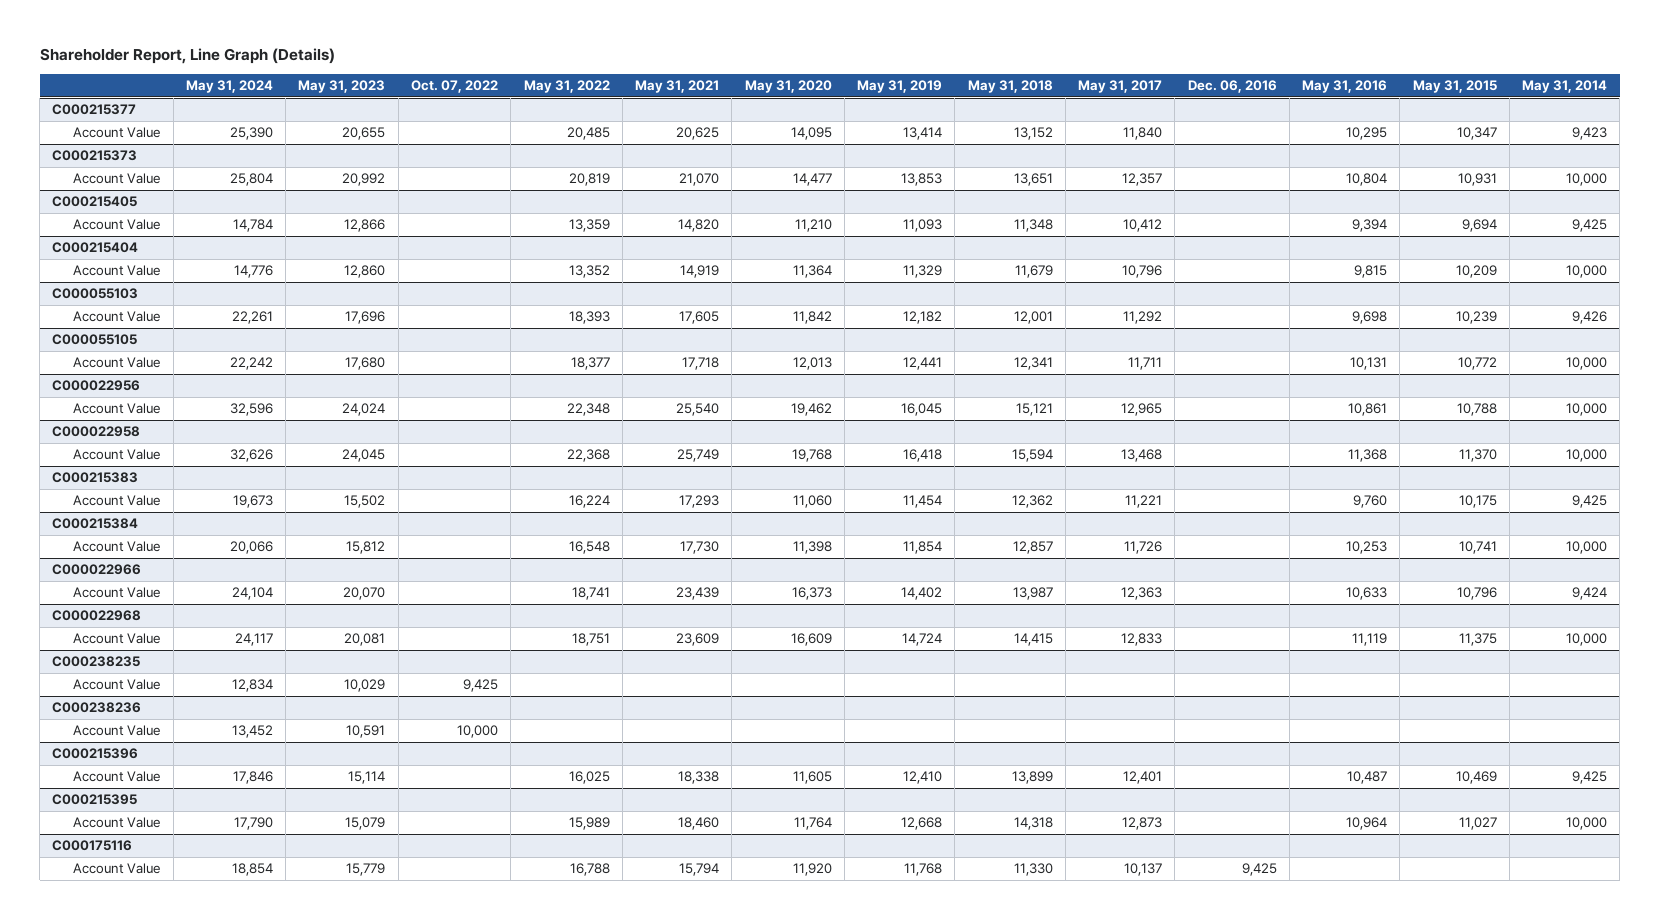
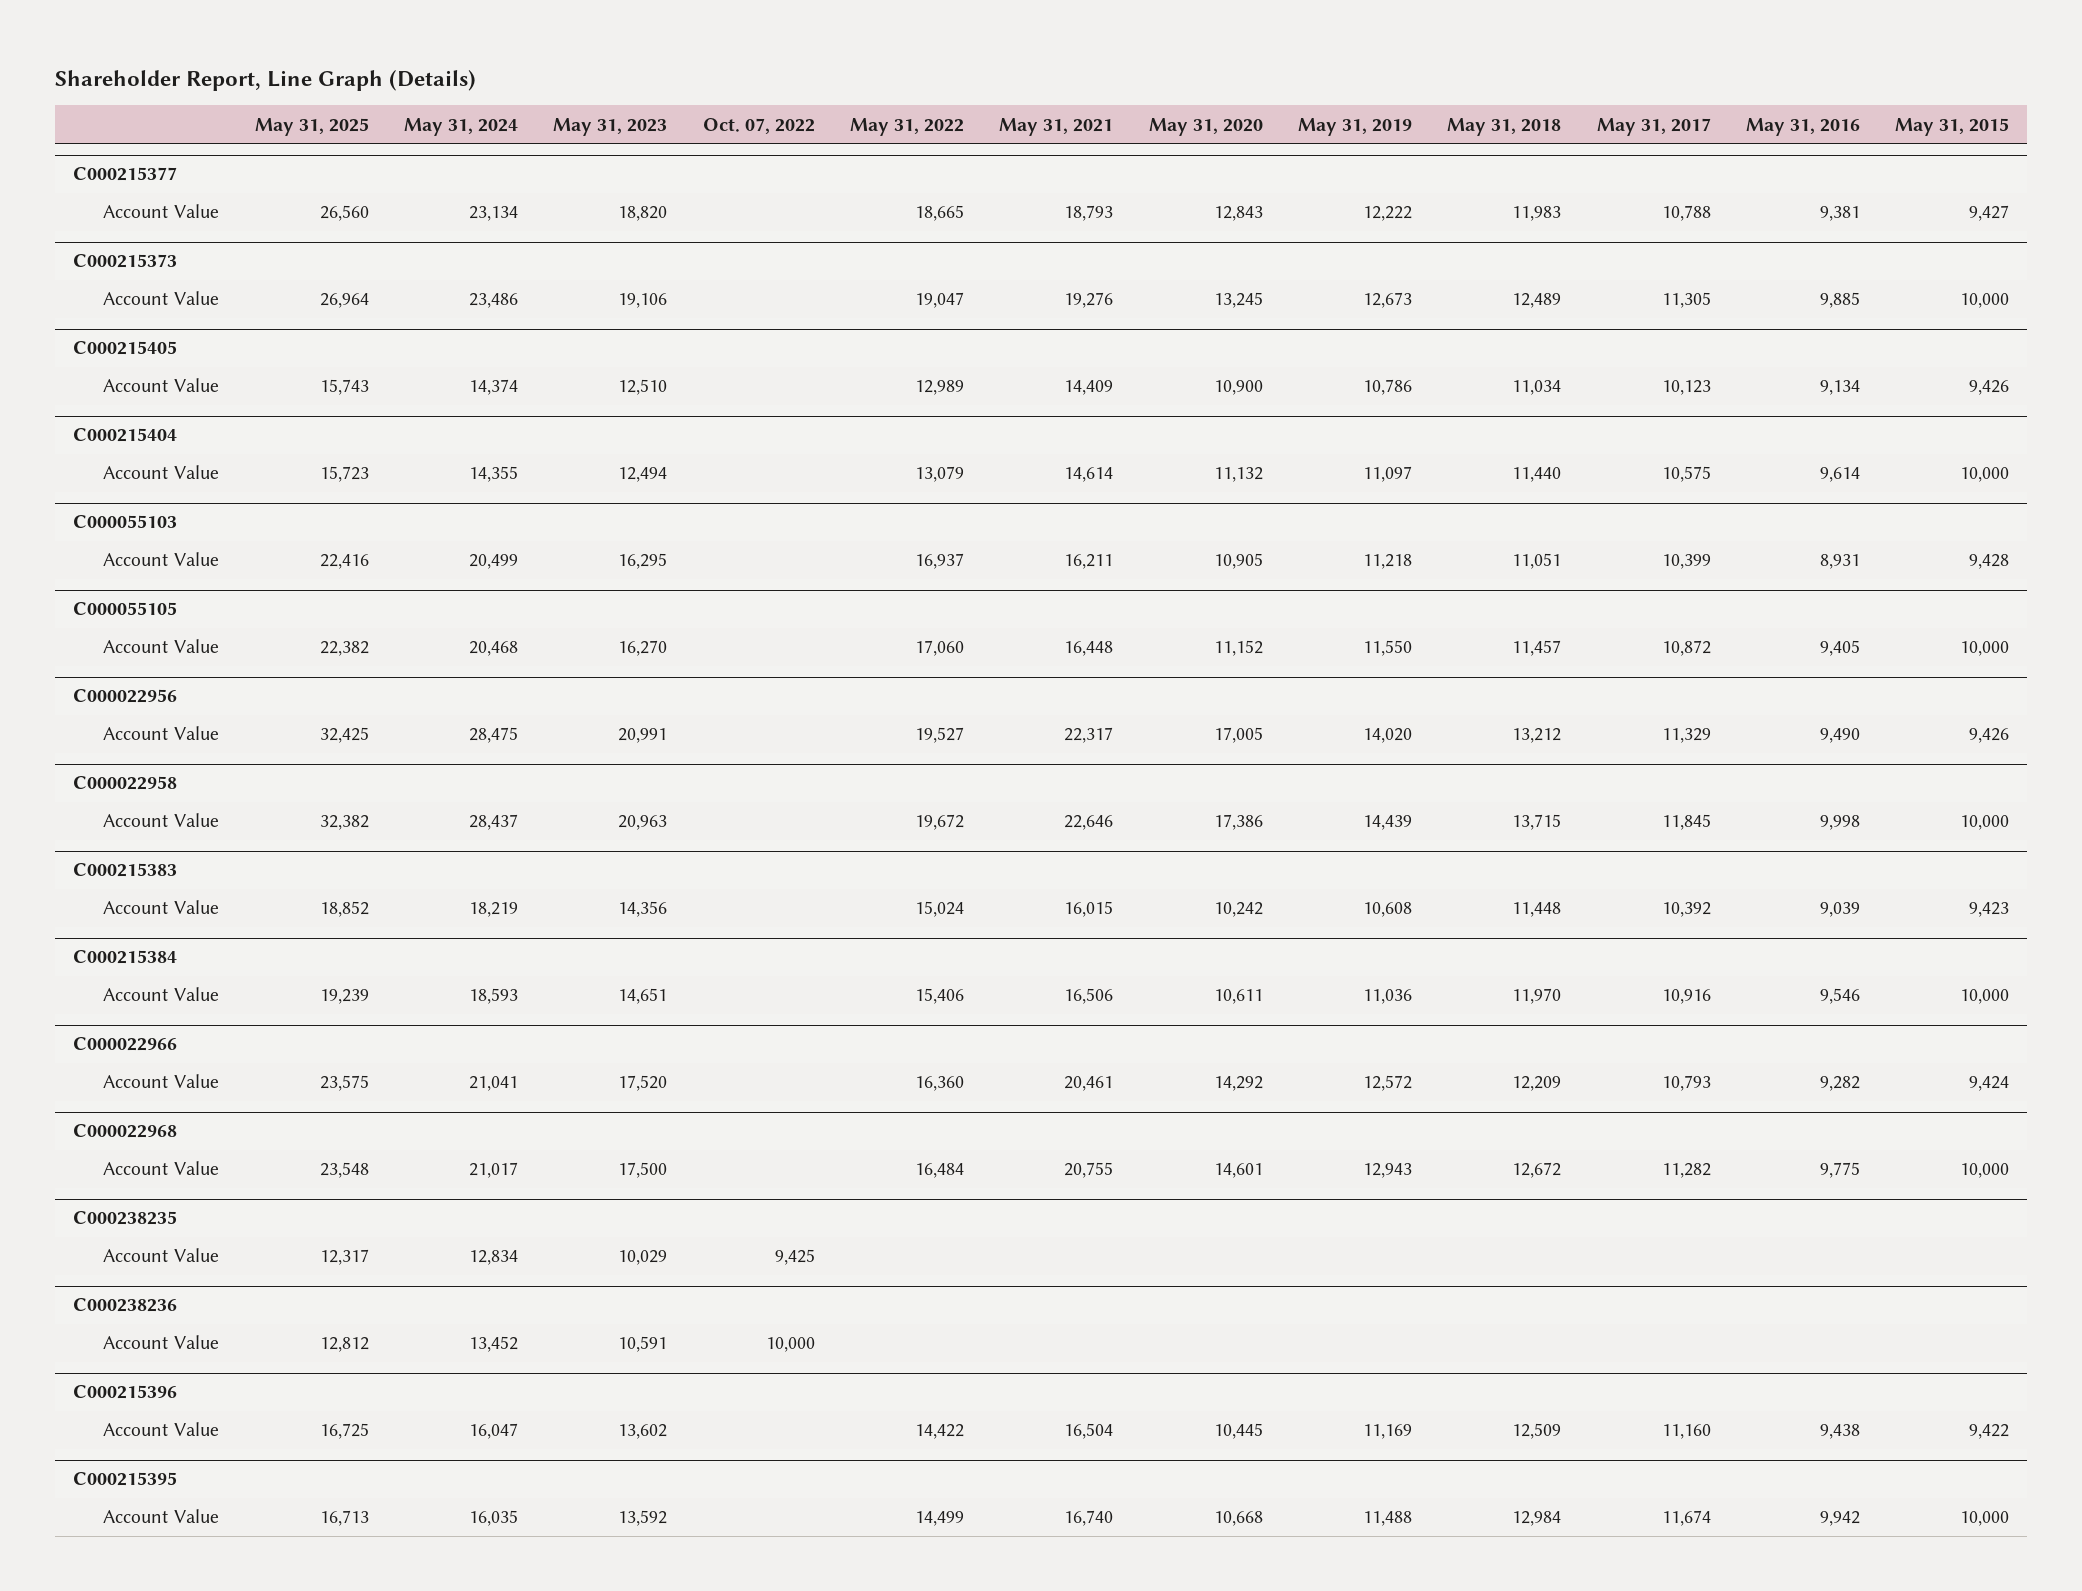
- | May 31, 2024 | May 31, 2023 | Oct. 07, 2022 | May 31, 2022 | May 31, 2021 | May 31, 2020 | May 31, 2019 | May 31, 2018 | May 31, 2017 | Dec. 06, 2016 | May 31, 2016 | May 31, 2015 | May 31, 2014
+ | May 31, 2025 | May 31, 2024 | May 31, 2023 | Oct. 07, 2022 | May 31, 2022 | May 31, 2021 | May 31, 2020 | May 31, 2019 | May 31, 2018 | May 31, 2017 | May 31, 2016 | May 31, 2015
@ C000215377
- Account Value | 25,390 | 20,655 | | 20,485 | 20,625 | 14,095 | 13,414 | 13,152 | 11,840 | | 10,295 | 10,347 | 9,423
+ Account Value | 26,560 | 23,134 | 18,820 | | 18,665 | 18,793 | 12,843 | 12,222 | 11,983 | 10,788 | 9,381 | 9,427
@ C000215373
- Account Value | 25,804 | 20,992 | | 20,819 | 21,070 | 14,477 | 13,853 | 13,651 | 12,357 | | 10,804 | 10,931 | 10,000
+ Account Value | 26,964 | 23,486 | 19,106 | | 19,047 | 19,276 | 13,245 | 12,673 | 12,489 | 11,305 | 9,885 | 10,000
@ C000215405
- Account Value | 14,784 | 12,866 | | 13,359 | 14,820 | 11,210 | 11,093 | 11,348 | 10,412 | | 9,394 | 9,694 | 9,425
+ Account Value | 15,743 | 14,374 | 12,510 | | 12,989 | 14,409 | 10,900 | 10,786 | 11,034 | 10,123 | 9,134 | 9,426
@ C000215404
- Account Value | 14,776 | 12,860 | | 13,352 | 14,919 | 11,364 | 11,329 | 11,679 | 10,796 | | 9,815 | 10,209 | 10,000
+ Account Value | 15,723 | 14,355 | 12,494 | | 13,079 | 14,614 | 11,132 | 11,097 | 11,440 | 10,575 | 9,614 | 10,000
@ C000055103
- Account Value | 22,261 | 17,696 | | 18,393 | 17,605 | 11,842 | 12,182 | 12,001 | 11,292 | | 9,698 | 10,239 | 9,426
+ Account Value | 22,416 | 20,499 | 16,295 | | 16,937 | 16,211 | 10,905 | 11,218 | 11,051 | 10,399 | 8,931 | 9,428
@ C000055105
- Account Value | 22,242 | 17,680 | | 18,377 | 17,718 | 12,013 | 12,441 | 12,341 | 11,711 | | 10,131 | 10,772 | 10,000
+ Account Value | 22,382 | 20,468 | 16,270 | | 17,060 | 16,448 | 11,152 | 11,550 | 11,457 | 10,872 | 9,405 | 10,000
@ C000022956
- Account Value | 32,596 | 24,024 | | 22,348 | 25,540 | 19,462 | 16,045 | 15,121 | 12,965 | | 10,861 | 10,788 | 10,000
+ Account Value | 32,425 | 28,475 | 20,991 | | 19,527 | 22,317 | 17,005 | 14,020 | 13,212 | 11,329 | 9,490 | 9,426
@ C000022958
- Account Value | 32,626 | 24,045 | | 22,368 | 25,749 | 19,768 | 16,418 | 15,594 | 13,468 | | 11,368 | 11,370 | 10,000
+ Account Value | 32,382 | 28,437 | 20,963 | | 19,672 | 22,646 | 17,386 | 14,439 | 13,715 | 11,845 | 9,998 | 10,000
@ C000215383
- Account Value | 19,673 | 15,502 | | 16,224 | 17,293 | 11,060 | 11,454 | 12,362 | 11,221 | | 9,760 | 10,175 | 9,425
+ Account Value | 18,852 | 18,219 | 14,356 | | 15,024 | 16,015 | 10,242 | 10,608 | 11,448 | 10,392 | 9,039 | 9,423
@ C000215384
- Account Value | 20,066 | 15,812 | | 16,548 | 17,730 | 11,398 | 11,854 | 12,857 | 11,726 | | 10,253 | 10,741 | 10,000
+ Account Value | 19,239 | 18,593 | 14,651 | | 15,406 | 16,506 | 10,611 | 11,036 | 11,970 | 10,916 | 9,546 | 10,000
@ C000022966
- Account Value | 24,104 | 20,070 | | 18,741 | 23,439 | 16,373 | 14,402 | 13,987 | 12,363 | | 10,633 | 10,796 | 9,424
+ Account Value | 23,575 | 21,041 | 17,520 | | 16,360 | 20,461 | 14,292 | 12,572 | 12,209 | 10,793 | 9,282 | 9,424
@ C000022968
- Account Value | 24,117 | 20,081 | | 18,751 | 23,609 | 16,609 | 14,724 | 14,415 | 12,833 | | 11,119 | 11,375 | 10,000
+ Account Value | 23,548 | 21,017 | 17,500 | | 16,484 | 20,755 | 14,601 | 12,943 | 12,672 | 11,282 | 9,775 | 10,000
@ C000215396
- Account Value | 17,846 | 15,114 | | 16,025 | 18,338 | 11,605 | 12,410 | 13,899 | 12,401 | | 10,487 | 10,469 | 9,425
+ Account Value | 16,725 | 16,047 | 13,602 | | 14,422 | 16,504 | 10,445 | 11,169 | 12,509 | 11,160 | 9,438 | 9,422
@ C000215395
- Account Value | 17,790 | 15,079 | | 15,989 | 18,460 | 11,764 | 12,668 | 14,318 | 12,873 | | 10,964 | 11,027 | 10,000
- C000175116
- Account Value | 18,854 | 15,779 | | 16,788 | 15,794 | 11,920 | 11,768 | 11,330 | 10,137 | 9,425 | | |
@ C000215395
+ Account Value | 16,713 | 16,035 | 13,592 | | 14,499 | 16,740 | 10,668 | 11,488 | 12,984 | 11,674 | 9,942 | 10,000

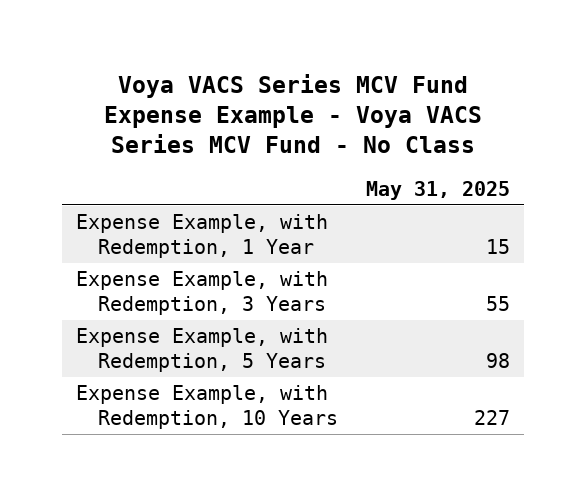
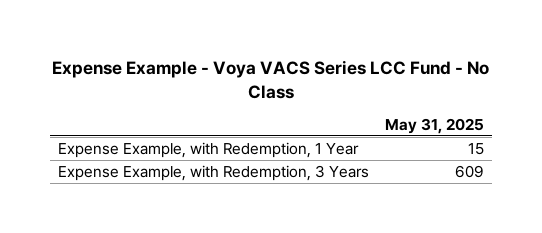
- Voya VACS Series MCV Fund Expense Example - Voya VACS Series MCV Fund - No Class
+ Expense Example - Voya VACS Series LCC Fund - No Class
- Expense Example, with Redemption, 3 Years | 55
- Expense Example, with Redemption, 5 Years | 98
- Expense Example, with Redemption, 10 Years | 227
+ Expense Example, with Redemption, 3 Years | 609

